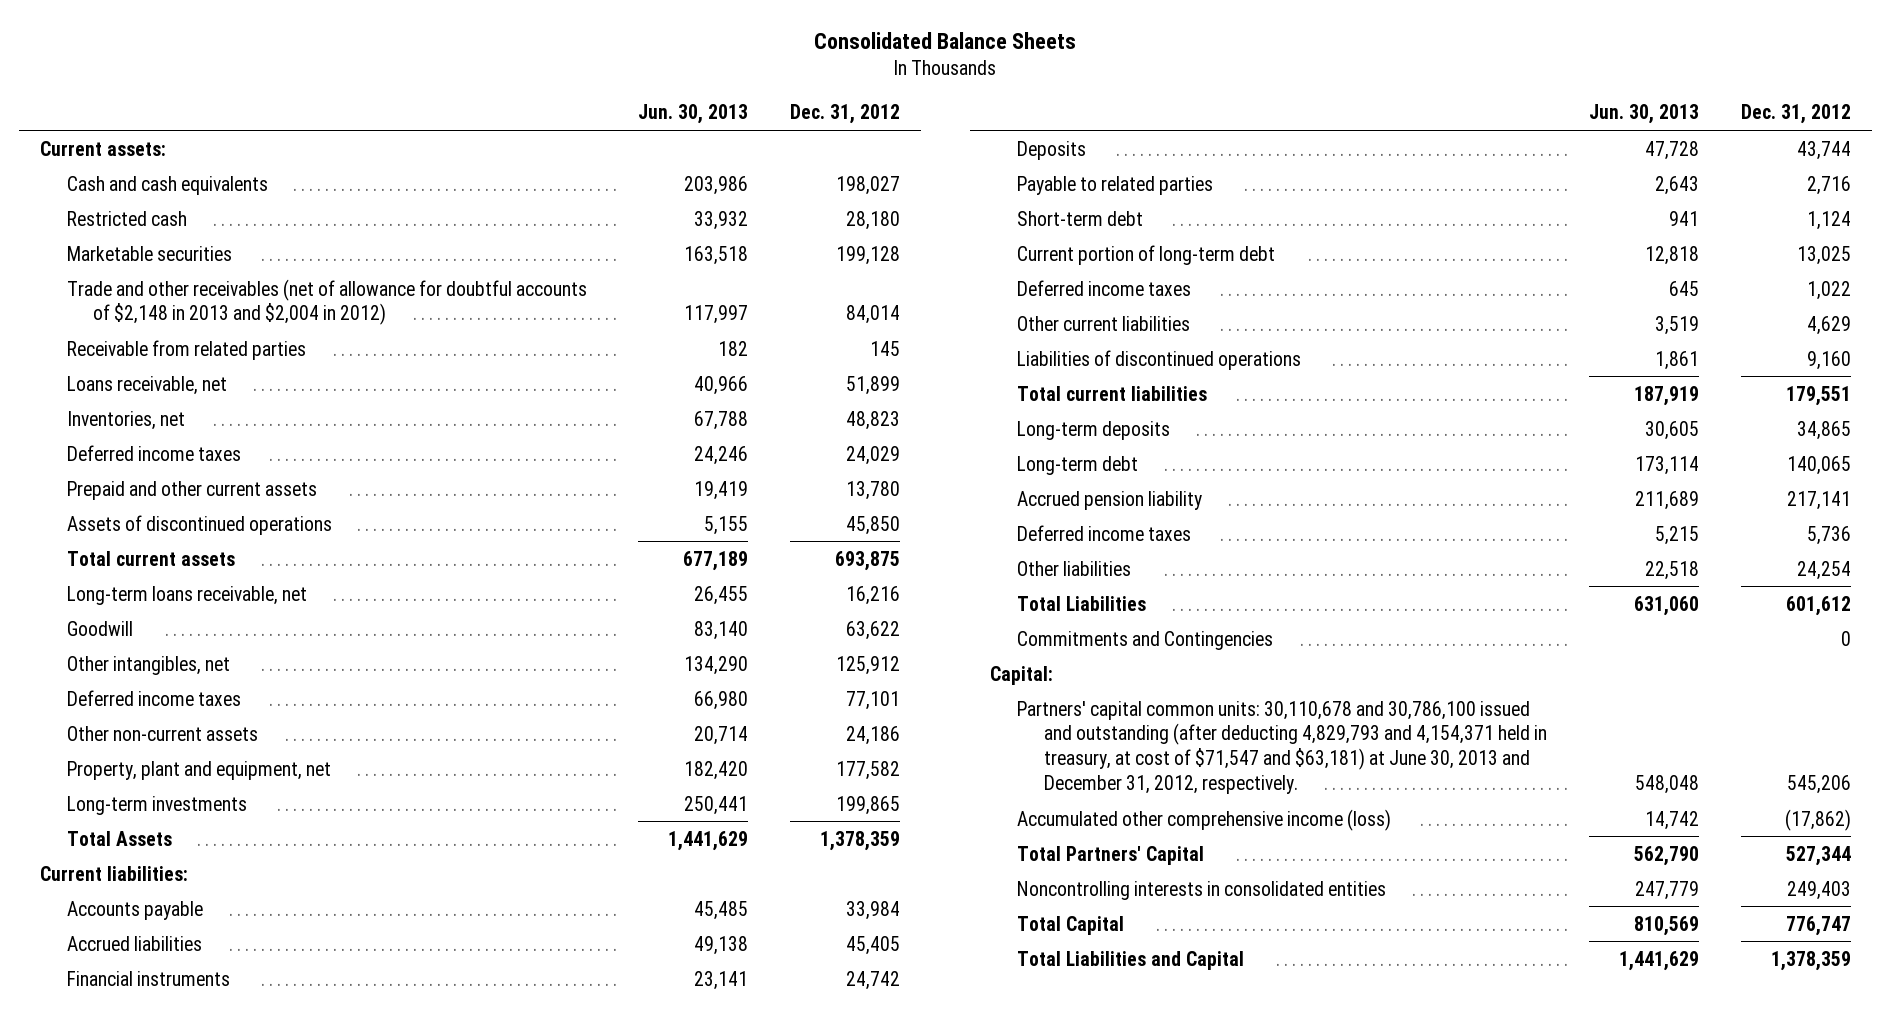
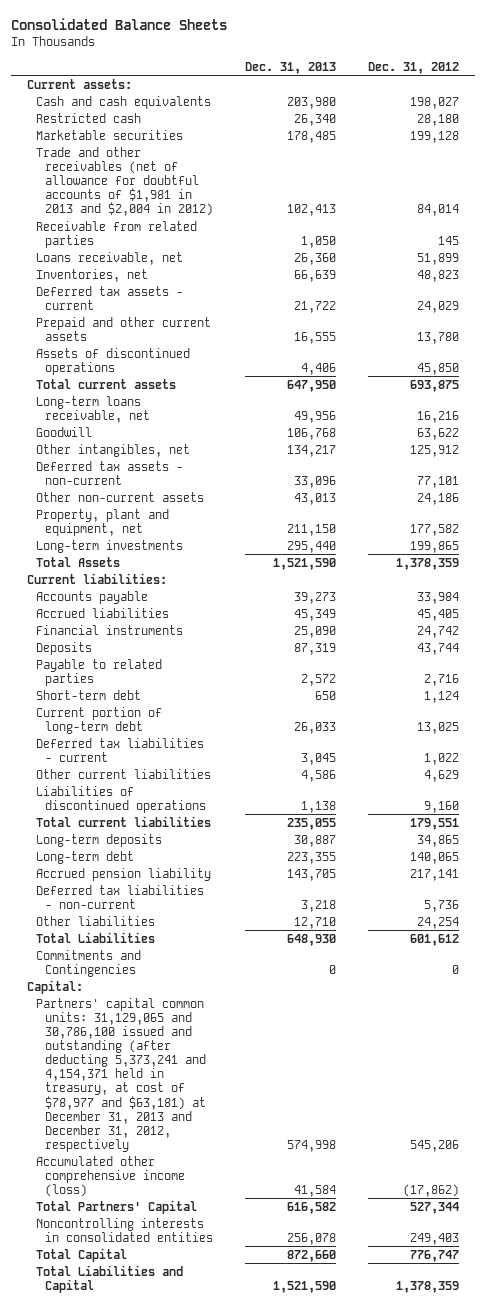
- | Jun. 30, 2013 | Dec. 31, 2012
+ | Dec. 31, 2013 | Dec. 31, 2012
- Trade and other receivables (net of allowance for doubtful accounts of $2,148 in 2013 and $2,004 in 2012) | 117,997 | 84,014
+ Trade and other receivables (net of allowance for doubtful accounts of $1,981 in 2013 and $2,004 in 2012) | 102,413 | 84,014
- Deferred income taxes | 24,246 | 24,029
+ Deferred tax assets - current | 21,722 | 24,029
- Deferred income taxes | 66,980 | 77,101
+ Deferred tax assets - non-current | 33,096 | 77,101
- Deferred income taxes | 645 | 1,022
+ Deferred tax liabilities - current | 3,045 | 1,022
- Deferred income taxes | 5,215 | 5,736
+ Deferred tax liabilities - non-current | 3,218 | 5,736
- Partners' capital common units: 30,110,678 and 30,786,100 issued and outstanding (after deducting 4,829,793 and 4,154,371 held in treasury, at cost of $71,547 and $63,181) at June 30, 2013 and December 31, 2012, respectively. | 548,048 | 545,206
+ Partners' capital common units: 31,129,065 and 30,786,100 issued and outstanding (after deducting 5,373,241 and 4,154,371 held in treasury, at cost of $78,977 and $63,181) at December 31, 2013 and December 31, 2012, respectively | 574,998 | 545,206

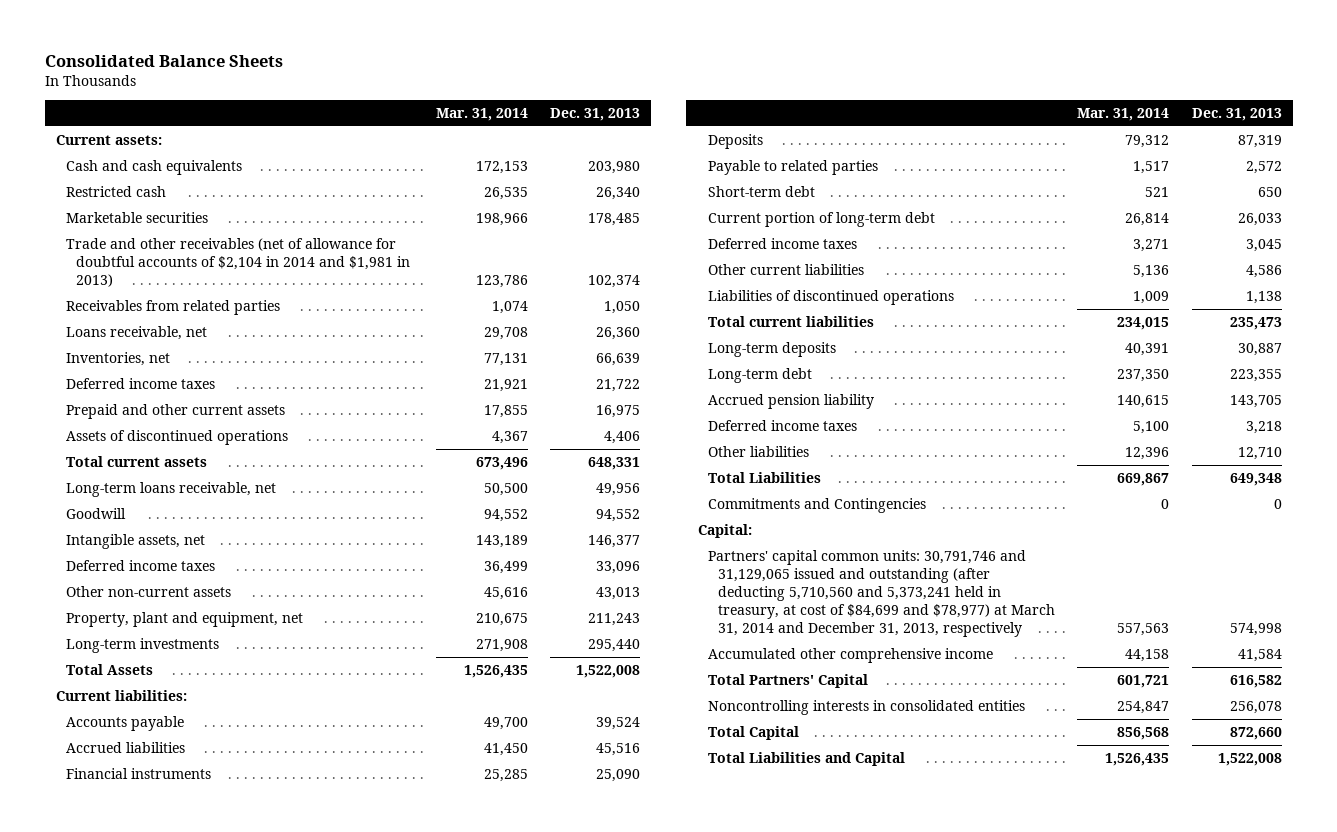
- | Dec. 31, 2013 | Dec. 31, 2012
+ | Mar. 31, 2014 | Dec. 31, 2013
- Trade and other receivables (net of allowance for doubtful accounts of $1,981 in 2013 and $2,004 in 2012) | 102,413 | 84,014
- Receivable from related parties | 1,050 | 145
+ Trade and other receivables (net of allowance for doubtful accounts of $2,104 in 2014 and $1,981 in 2013) | 123,786 | 102,374
+ Receivables from related parties | 1,074 | 1,050
- Deferred tax assets - current | 21,722 | 24,029
- Prepaid and other current assets | 16,555 | 13,780
+ Deferred income taxes | 21,921 | 21,722
+ Prepaid and other current assets | 17,855 | 16,975
- Total current assets | 647,950 | 693,875
+ Total current assets | 673,496 | 648,331
- Goodwill | 106,768 | 63,622
- Other intangibles, net | 134,217 | 125,912
- Deferred tax assets - non-current | 33,096 | 77,101
+ Goodwill | 94,552 | 94,552
+ Intangible assets, net | 143,189 | 146,377
+ Deferred income taxes | 36,499 | 33,096
- Property, plant and equipment, net | 211,150 | 177,582
+ Property, plant and equipment, net | 210,675 | 211,243
- Total Assets | 1,521,590 | 1,378,359
+ Total Assets | 1,526,435 | 1,522,008
- Accounts payable | 39,273 | 33,984
- Accrued liabilities | 45,349 | 45,405
+ Accounts payable | 49,700 | 39,524
+ Accrued liabilities | 41,450 | 45,516
- Deferred tax liabilities - current | 3,045 | 1,022
+ Deferred income taxes | 3,271 | 3,045
- Total current liabilities | 235,055 | 179,551
+ Total current liabilities | 234,015 | 235,473
- Deferred tax liabilities - non-current | 3,218 | 5,736
+ Deferred income taxes | 5,100 | 3,218
- Total Liabilities | 648,930 | 601,612
+ Total Liabilities | 669,867 | 649,348
- Partners' capital common units: 31,129,065 and 30,786,100 issued and outstanding (after deducting 5,373,241 and 4,154,371 held in treasury, at cost of $78,977 and $63,181) at December 31, 2013 and December 31, 2012, respectively | 574,998 | 545,206
- Accumulated other comprehensive income (loss) | 41,584 | (17,862)
+ Partners' capital common units: 30,791,746 and 31,129,065 issued and outstanding (after deducting 5,710,560 and 5,373,241 held in treasury, at cost of $84,699 and $78,977) at March 31, 2014 and December 31, 2013, respectively | 557,563 | 574,998
+ Accumulated other comprehensive income | 44,158 | 41,584
- Total Liabilities and Capital | 1,521,590 | 1,378,359
+ Total Liabilities and Capital | 1,526,435 | 1,522,008

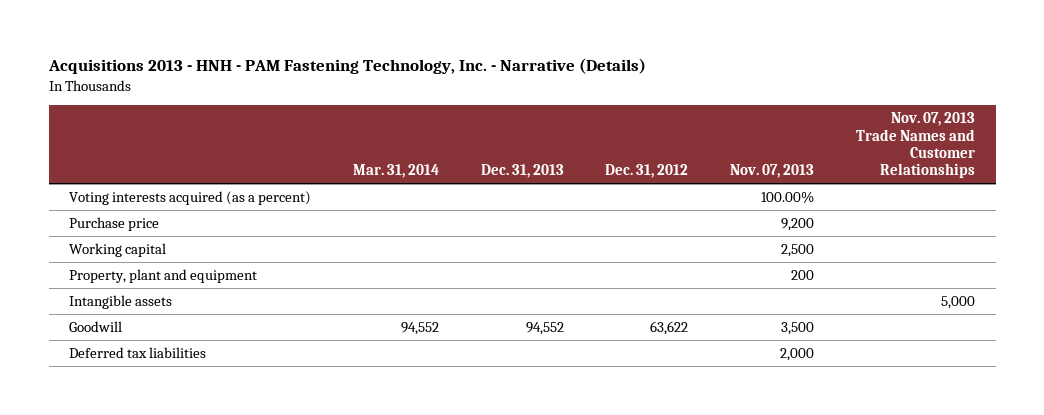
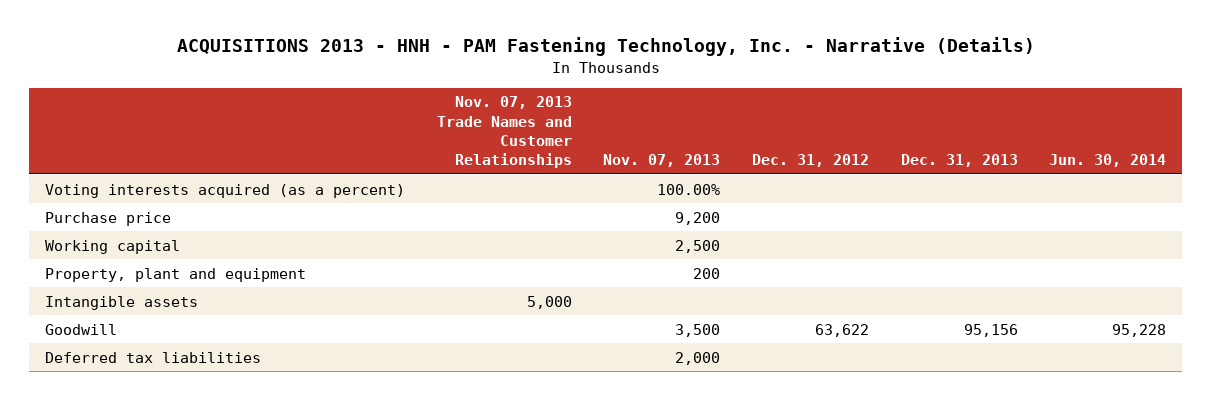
- Acquisitions 2013 - HNH - PAM Fastening Technology, Inc. - Narrative (Details)
+ ACQUISITIONS 2013 - HNH - PAM Fastening Technology, Inc. - Narrative (Details)
- | Mar. 31, 2014 | Dec. 31, 2013 | Dec. 31, 2012 | Nov. 07, 2013 | Nov. 07, 2013 Trade Names and Customer Relationships
+ | Nov. 07, 2013 Trade Names and Customer Relationships | Nov. 07, 2013 | Dec. 31, 2012 | Dec. 31, 2013 | Jun. 30, 2014
- Goodwill | 94,552 | 94,552 | 63,622 | 3,500 |
+ Goodwill | | 3,500 | 63,622 | 95,156 | 95,228

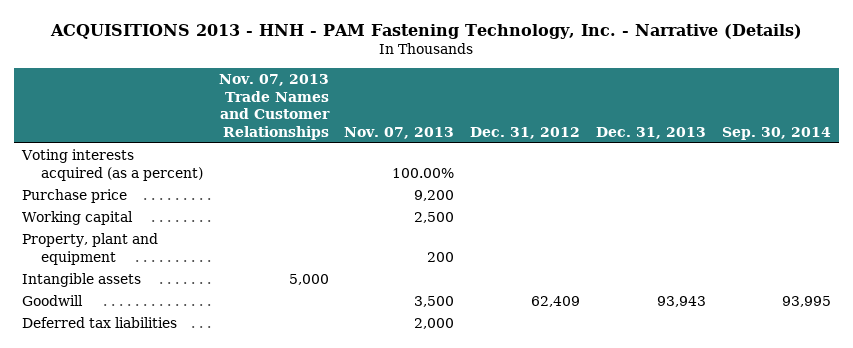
- | Nov. 07, 2013 Trade Names and Customer Relationships | Nov. 07, 2013 | Dec. 31, 2012 | Dec. 31, 2013 | Jun. 30, 2014
+ | Nov. 07, 2013 Trade Names and Customer Relationships | Nov. 07, 2013 | Dec. 31, 2012 | Dec. 31, 2013 | Sep. 30, 2014
- Goodwill | | 3,500 | 63,622 | 95,156 | 95,228
+ Goodwill | | 3,500 | 62,409 | 93,943 | 93,995

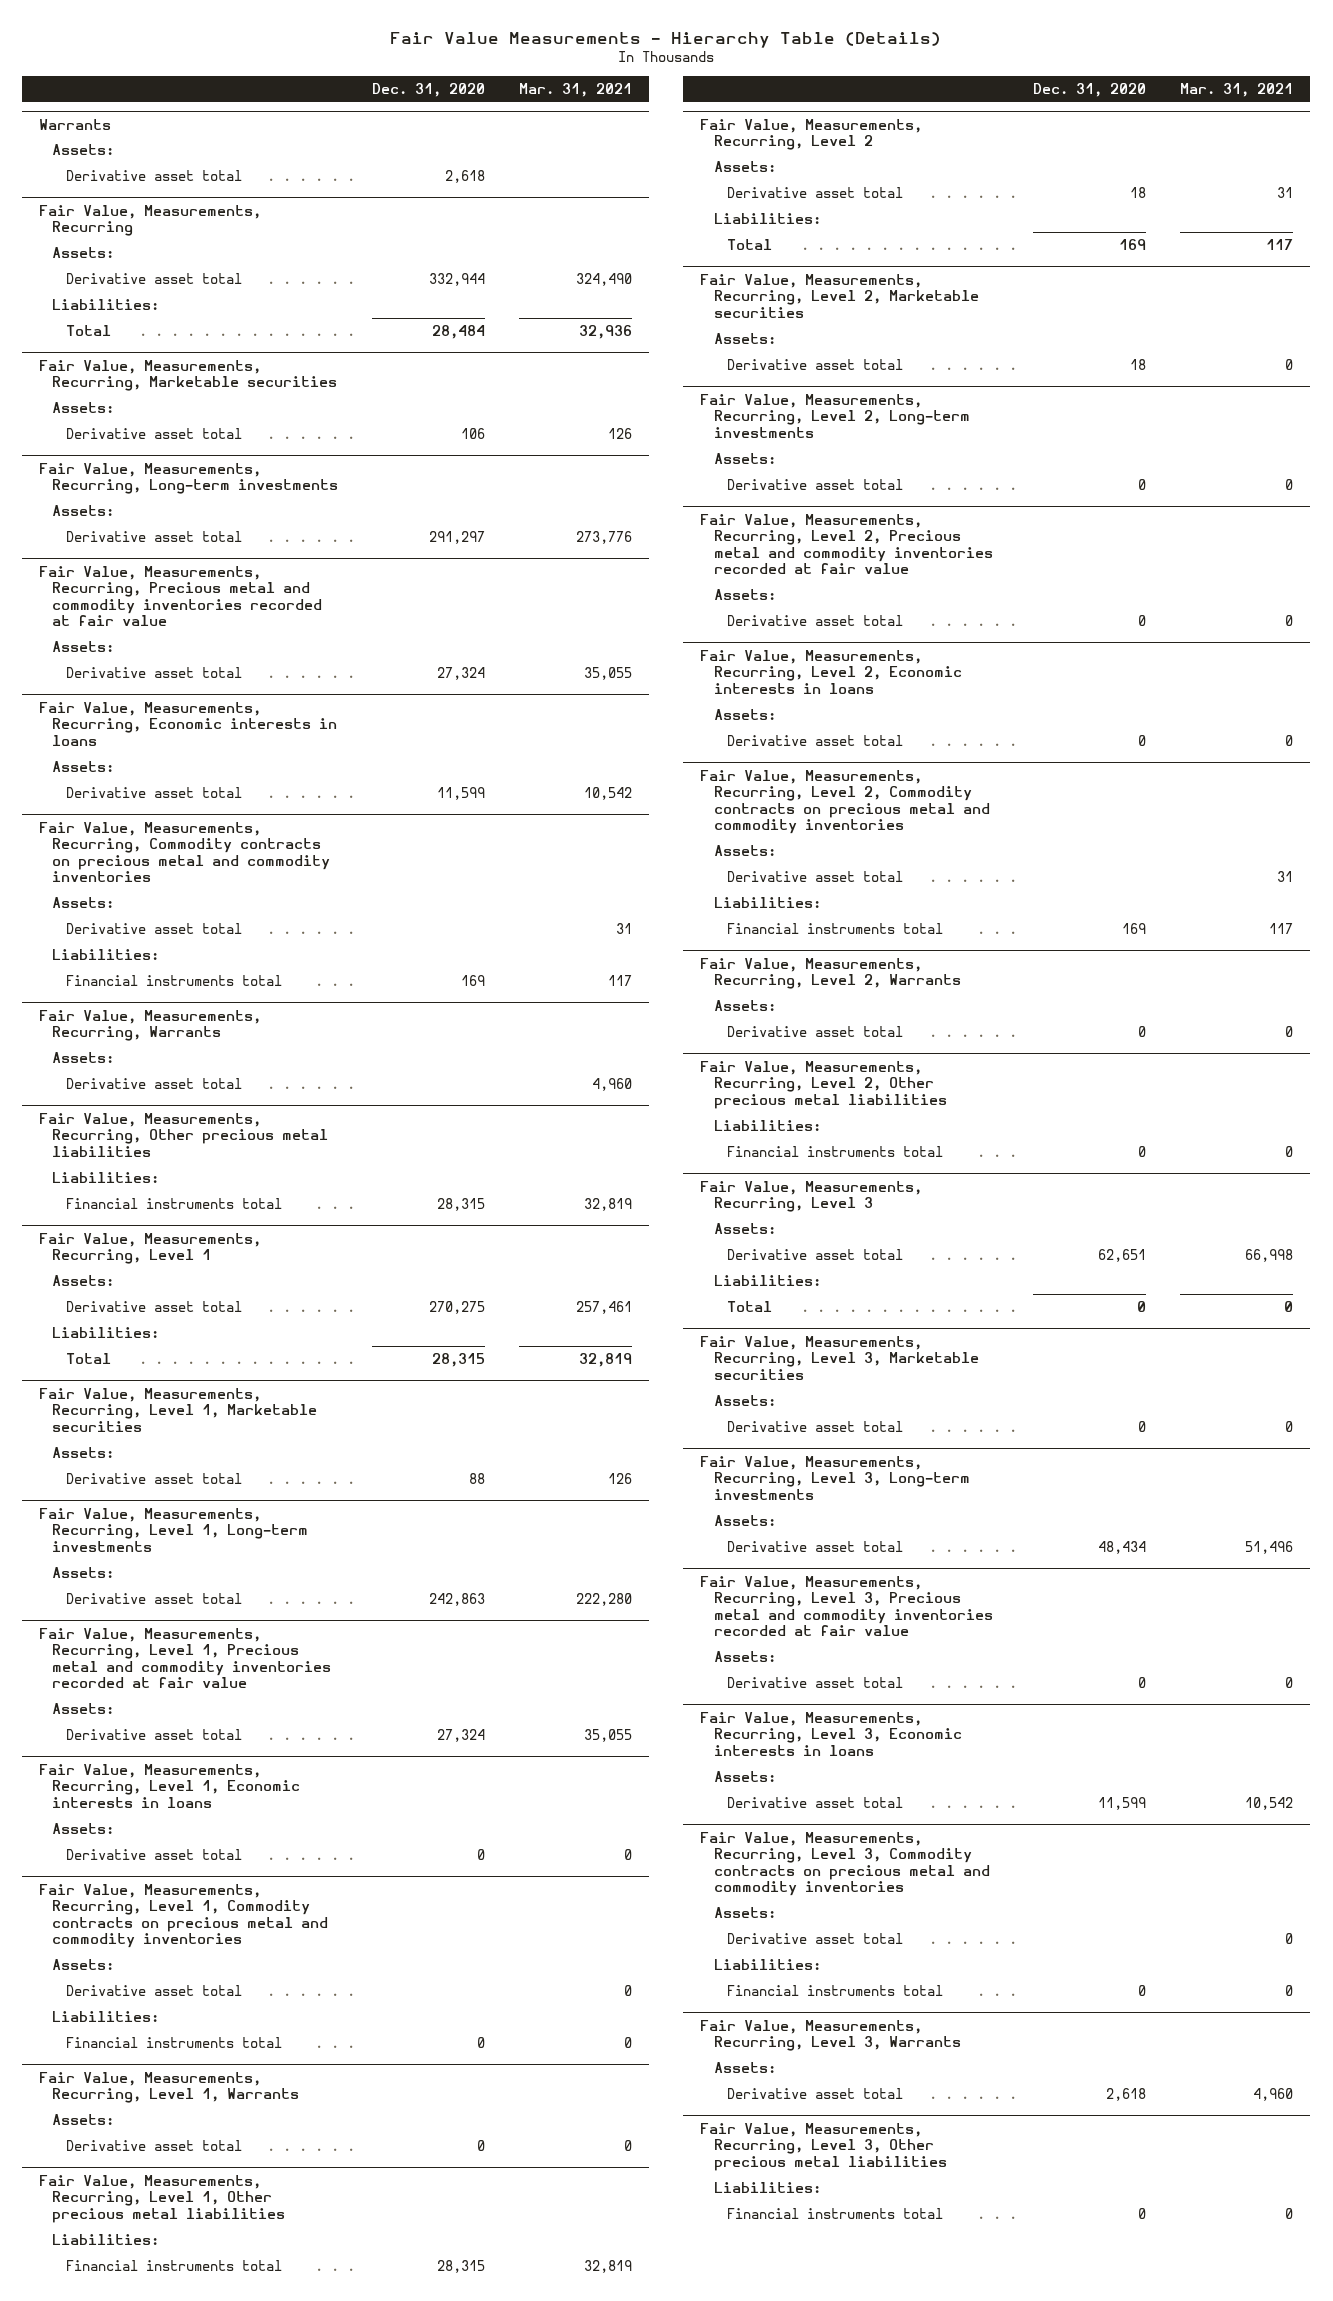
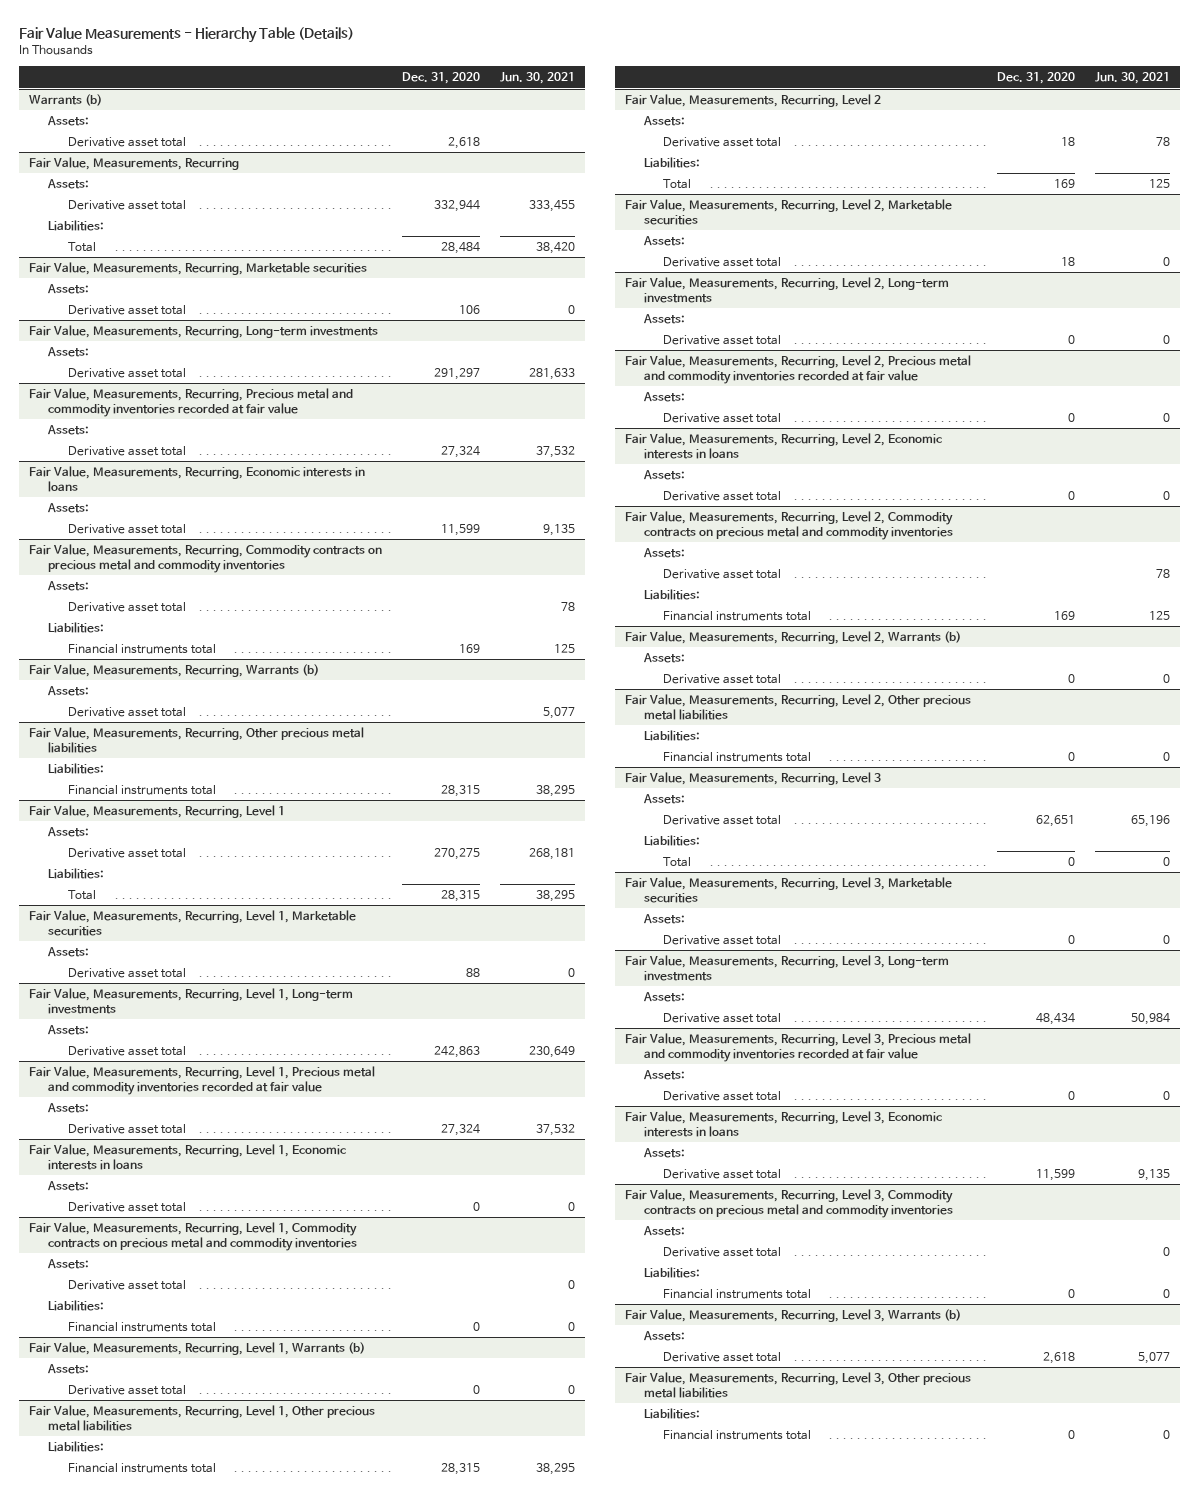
- | Dec. 31, 2020 | Mar. 31, 2021
+ | Dec. 31, 2020 | Jun. 30, 2021
- Warrants
+ Warrants (b)
- Fair Value, Measurements, Recurring, Warrants
+ Fair Value, Measurements, Recurring, Warrants (b)
- Fair Value, Measurements, Recurring, Level 1, Warrants
+ Fair Value, Measurements, Recurring, Level 1, Warrants (b)
- Fair Value, Measurements, Recurring, Level 2, Warrants
+ Fair Value, Measurements, Recurring, Level 2, Warrants (b)
- Fair Value, Measurements, Recurring, Level 3, Warrants
+ Fair Value, Measurements, Recurring, Level 3, Warrants (b)

